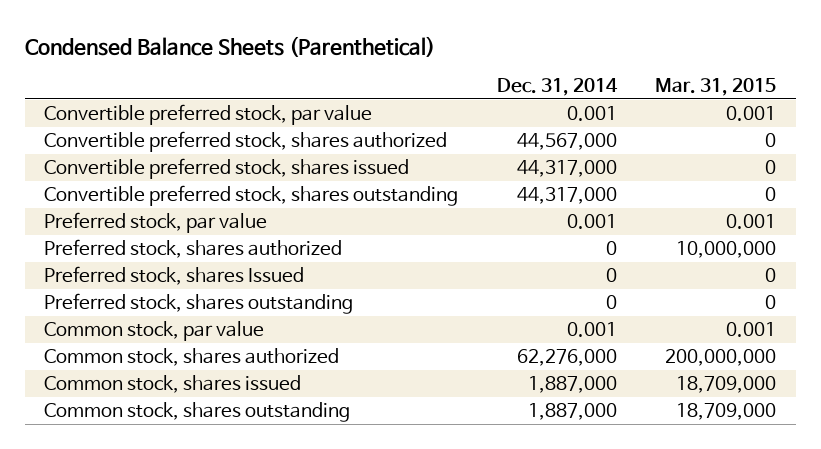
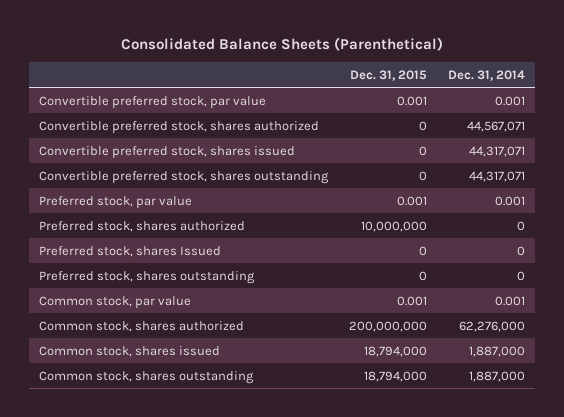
- Condensed Balance Sheets (Parenthetical)
+ Consolidated Balance Sheets (Parenthetical)
- | Dec. 31, 2014 | Mar. 31, 2015
+ | Dec. 31, 2015 | Dec. 31, 2014
- Convertible preferred stock, shares authorized | 44,567,000 | 0
- Convertible preferred stock, shares issued | 44,317,000 | 0
- Convertible preferred stock, shares outstanding | 44,317,000 | 0
+ Convertible preferred stock, shares authorized | 0 | 44,567,071
+ Convertible preferred stock, shares issued | 0 | 44,317,071
+ Convertible preferred stock, shares outstanding | 0 | 44,317,071

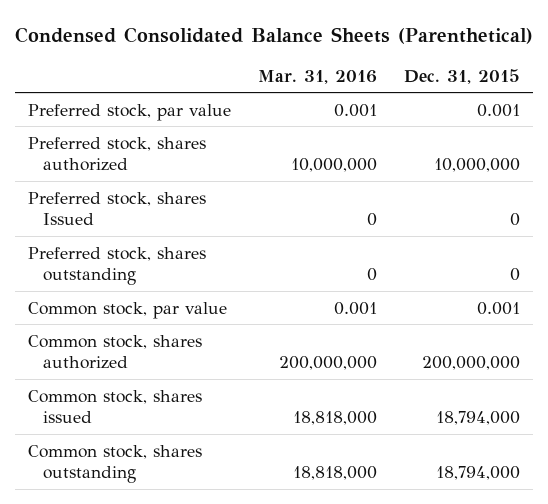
- Consolidated Balance Sheets (Parenthetical)
+ Condensed Consolidated Balance Sheets (Parenthetical)
- | Dec. 31, 2015 | Dec. 31, 2014
+ | Mar. 31, 2016 | Dec. 31, 2015
- Convertible preferred stock, par value | 0.001 | 0.001
- Convertible preferred stock, shares authorized | 0 | 44,567,071
- Convertible preferred stock, shares issued | 0 | 44,317,071
- Convertible preferred stock, shares outstanding | 0 | 44,317,071

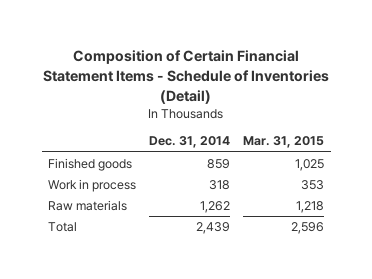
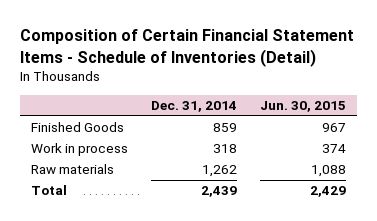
- | Dec. 31, 2014 | Mar. 31, 2015
+ | Dec. 31, 2014 | Jun. 30, 2015
- Finished goods | 859 | 1,025
+ Finished Goods | 859 | 967

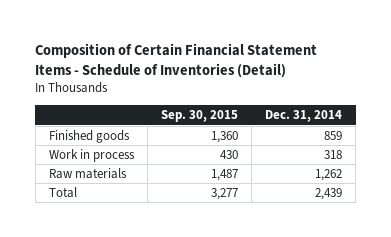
- | Dec. 31, 2014 | Jun. 30, 2015
+ | Sep. 30, 2015 | Dec. 31, 2014
- Finished Goods | 859 | 967
+ Finished goods | 1,360 | 859

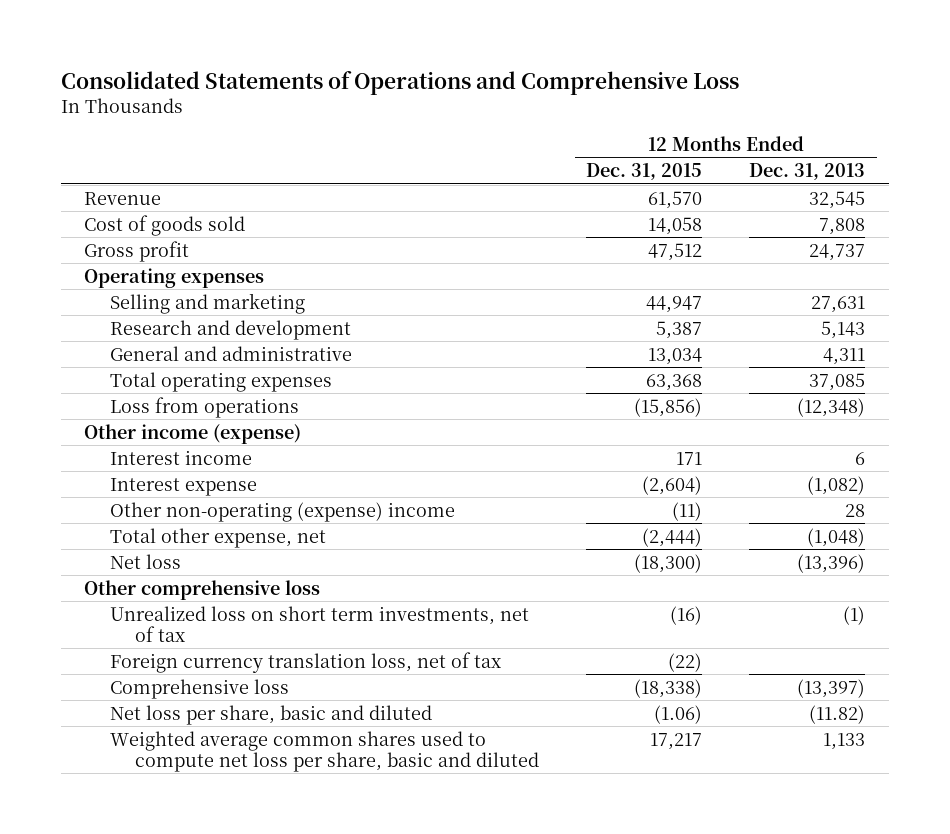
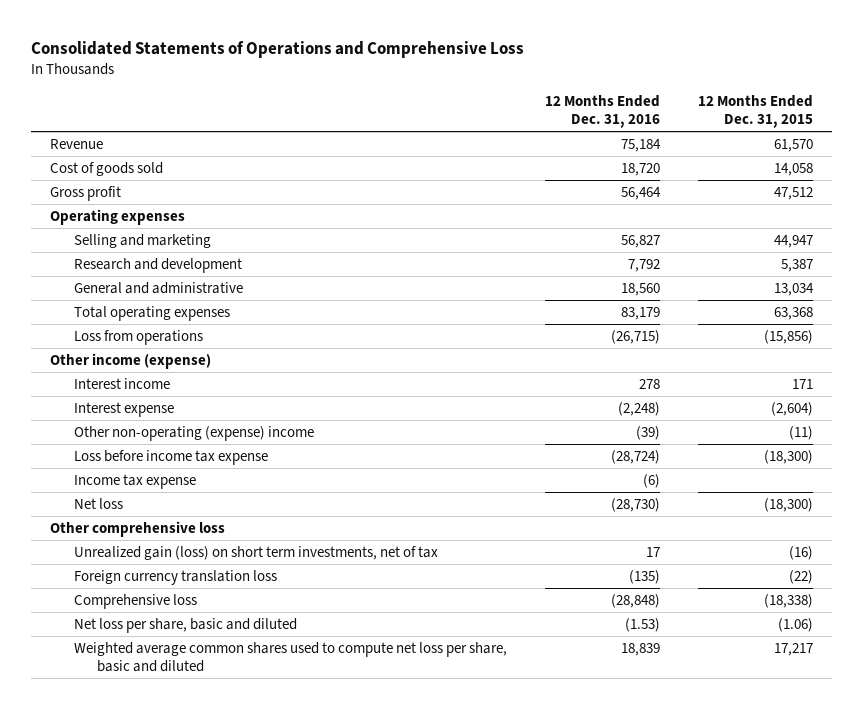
- | 12 Months Ended Dec. 31, 2015 | 12 Months Ended Dec. 31, 2013
+ | 12 Months Ended Dec. 31, 2016 | 12 Months Ended Dec. 31, 2015
- Total other expense, net | (2,444) | (1,048)
+ Loss before income tax expense | (28,724) | (18,300)
+ Income tax expense | (6) |
- Unrealized loss on short term investments, net of tax | (16) | (1)
- Foreign currency translation loss, net of tax | (22) |
+ Unrealized gain (loss) on short term investments, net of tax | 17 | (16)
+ Foreign currency translation loss | (135) | (22)

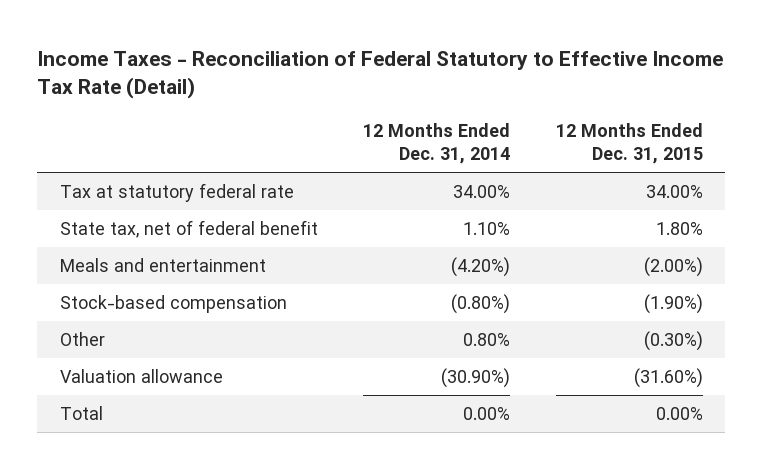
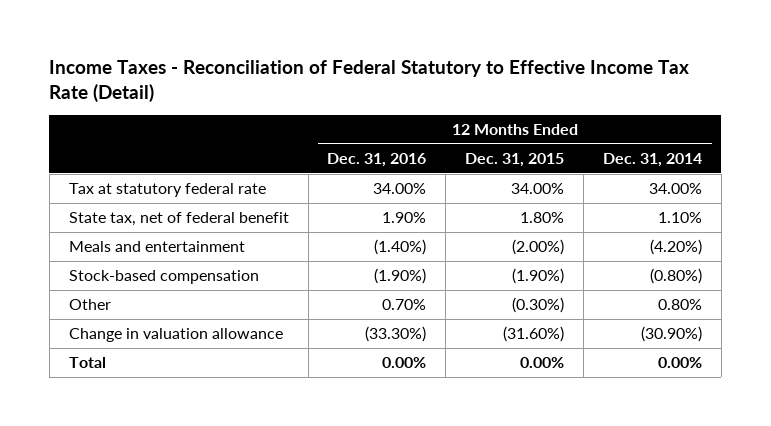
- | 12 Months Ended Dec. 31, 2014 | 12 Months Ended Dec. 31, 2015
+ | 12 Months Ended Dec. 31, 2016 | 12 Months Ended Dec. 31, 2015 | 12 Months Ended Dec. 31, 2014
- Valuation allowance | (30.90%) | (31.60%)
+ Change in valuation allowance | (33.30%) | (31.60%) | (30.90%)

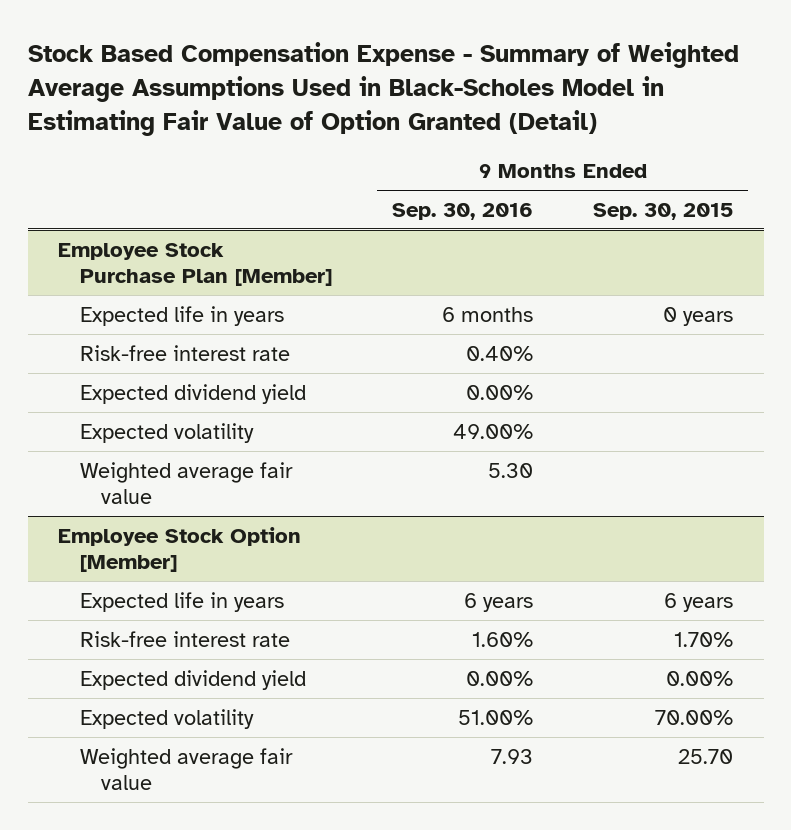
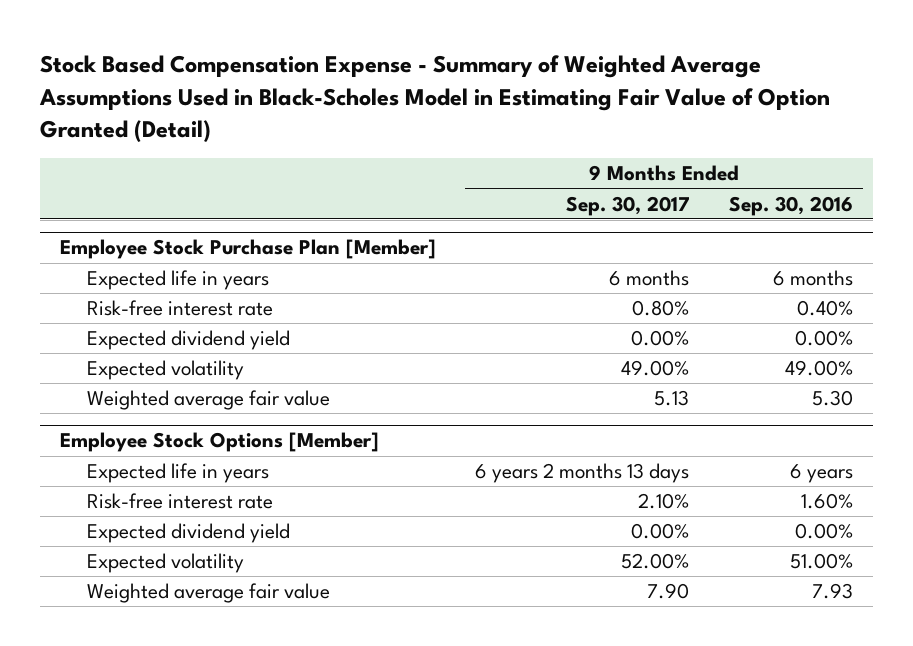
- | 9 Months Ended Sep. 30, 2016 | 9 Months Ended Sep. 30, 2015
+ | 9 Months Ended Sep. 30, 2017 | 9 Months Ended Sep. 30, 2016
- Employee Stock Option [Member]
+ Employee Stock Options [Member]

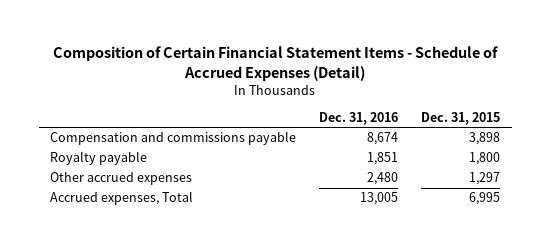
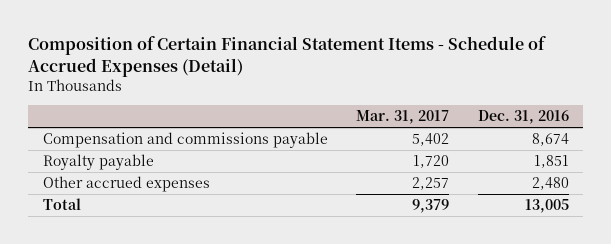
- | Dec. 31, 2016 | Dec. 31, 2015
+ | Mar. 31, 2017 | Dec. 31, 2016
- Accrued expenses, Total | 13,005 | 6,995
+ Total | 9,379 | 13,005

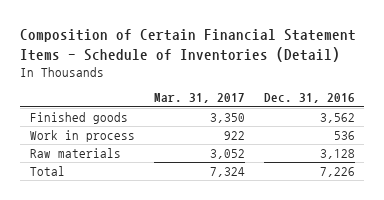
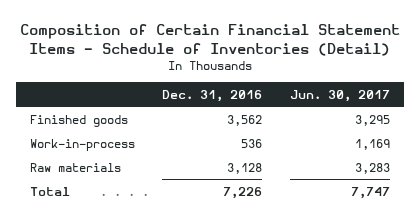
- | Mar. 31, 2017 | Dec. 31, 2016
+ | Dec. 31, 2016 | Jun. 30, 2017
- Work in process | 922 | 536
+ Work-in-process | 536 | 1,169

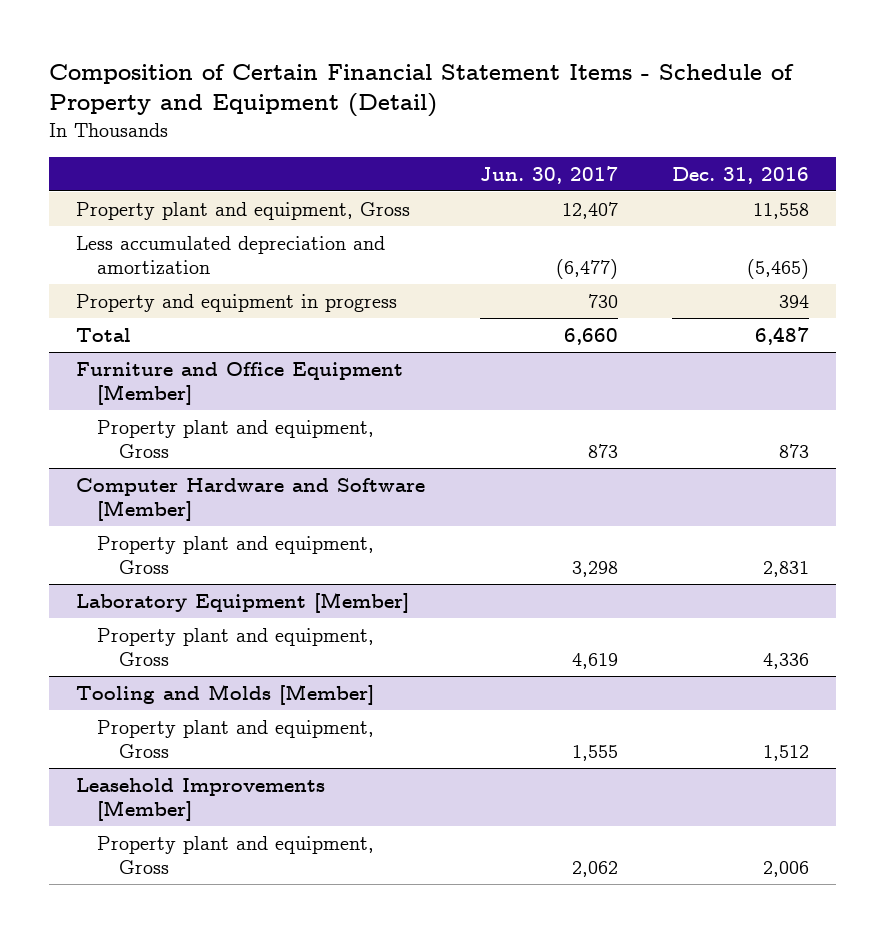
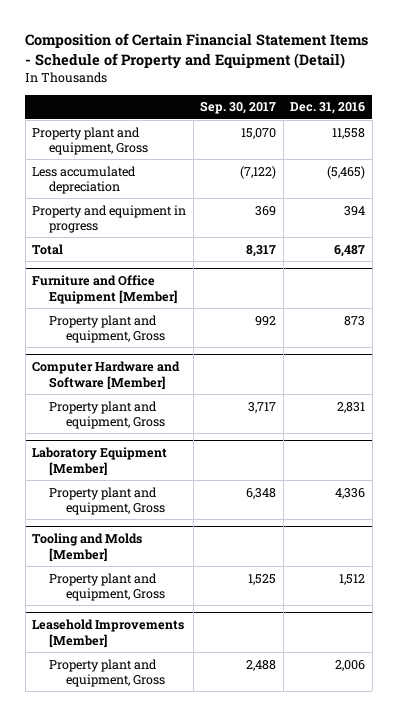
- | Jun. 30, 2017 | Dec. 31, 2016
+ | Sep. 30, 2017 | Dec. 31, 2016
- Less accumulated depreciation and amortization | (6,477) | (5,465)
+ Less accumulated depreciation | (7,122) | (5,465)

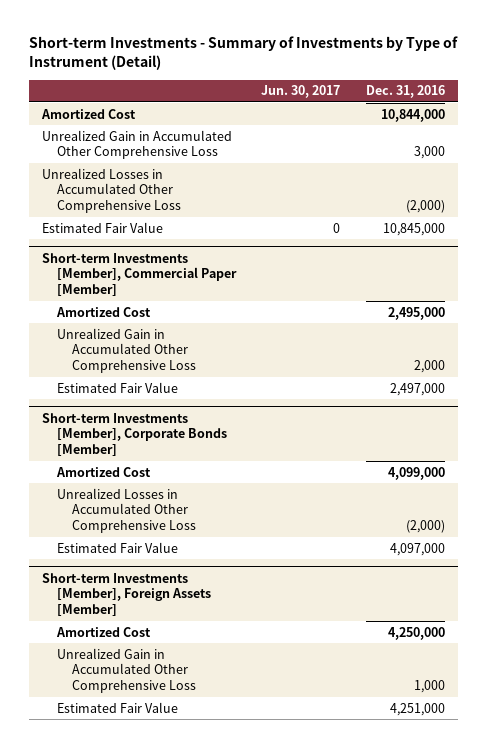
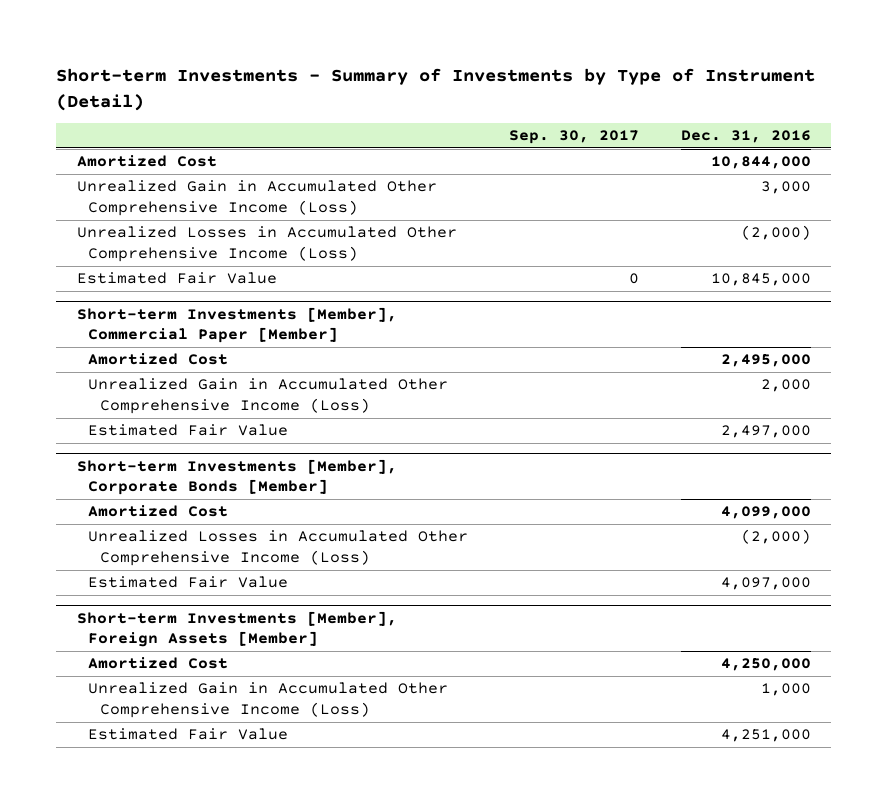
- | Jun. 30, 2017 | Dec. 31, 2016
+ | Sep. 30, 2017 | Dec. 31, 2016
- Unrealized Gain in Accumulated Other Comprehensive Loss | | 3,000
- Unrealized Losses in Accumulated Other Comprehensive Loss | | (2,000)
+ Unrealized Gain in Accumulated Other Comprehensive Income (Loss) | | 3,000
+ Unrealized Losses in Accumulated Other Comprehensive Income (Loss) | | (2,000)
@ Short-term Investments [Member], Commercial Paper [Member]
- Unrealized Gain in Accumulated Other Comprehensive Loss | | 2,000
+ Unrealized Gain in Accumulated Other Comprehensive Income (Loss) | | 2,000
@ Short-term Investments [Member], Corporate Bonds [Member]
- Unrealized Losses in Accumulated Other Comprehensive Loss | | (2,000)
+ Unrealized Losses in Accumulated Other Comprehensive Income (Loss) | | (2,000)
@ Short-term Investments [Member], Foreign Assets [Member]
- Unrealized Gain in Accumulated Other Comprehensive Loss | | 1,000
+ Unrealized Gain in Accumulated Other Comprehensive Income (Loss) | | 1,000

